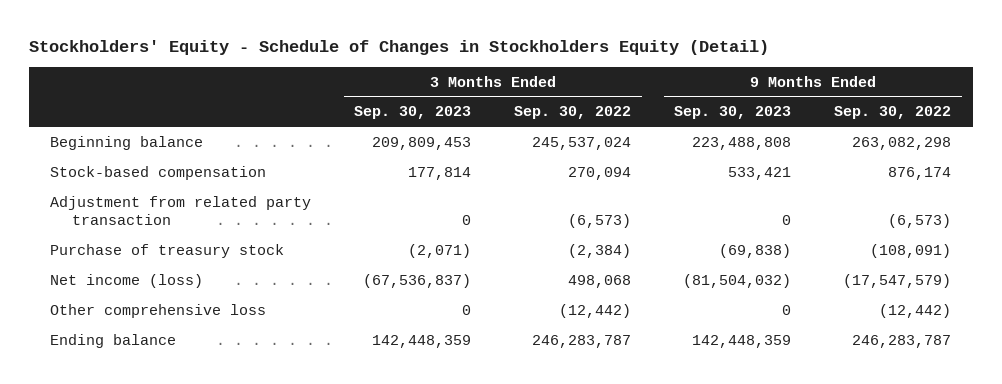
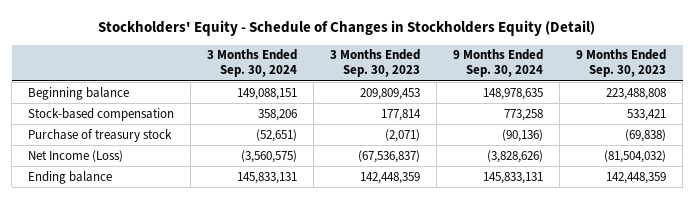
- | 3 Months Ended Sep. 30, 2023 | 3 Months Ended Sep. 30, 2022 | 9 Months Ended Sep. 30, 2023 | 9 Months Ended Sep. 30, 2022
+ | 3 Months Ended Sep. 30, 2024 | 3 Months Ended Sep. 30, 2023 | 9 Months Ended Sep. 30, 2024 | 9 Months Ended Sep. 30, 2023
- Adjustment from related party transaction | 0 | (6,573) | 0 | (6,573)
- Net income (loss) | (67,536,837) | 498,068 | (81,504,032) | (17,547,579)
- Other comprehensive loss | 0 | (12,442) | 0 | (12,442)
+ Net Income (Loss) | (3,560,575) | (67,536,837) | (3,828,626) | (81,504,032)

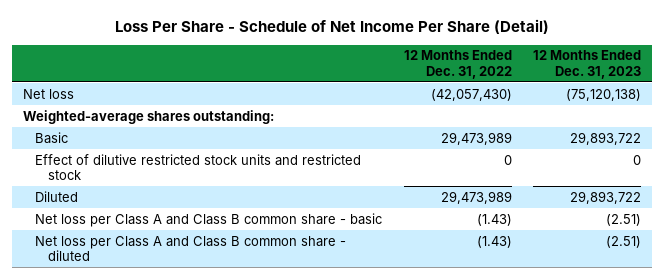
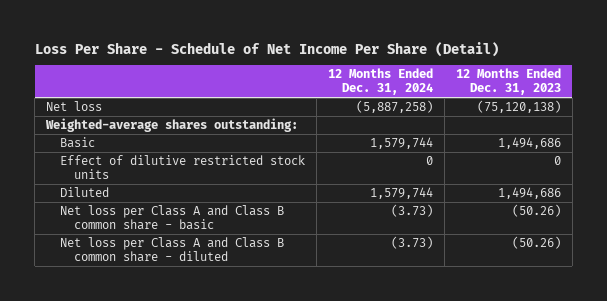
- | 12 Months Ended Dec. 31, 2022 | 12 Months Ended Dec. 31, 2023
+ | 12 Months Ended Dec. 31, 2024 | 12 Months Ended Dec. 31, 2023
- Basic | 29,473,989 | 29,893,722
- Effect of dilutive restricted stock units and restricted stock | 0 | 0
- Diluted | 29,473,989 | 29,893,722
- Net loss per Class A and Class B common share - basic | (1.43) | (2.51)
- Net loss per Class A and Class B common share - diluted | (1.43) | (2.51)
+ Basic | 1,579,744 | 1,494,686
+ Effect of dilutive restricted stock units | 0 | 0
+ Diluted | 1,579,744 | 1,494,686
+ Net loss per Class A and Class B common share - basic | (3.73) | (50.26)
+ Net loss per Class A and Class B common share - diluted | (3.73) | (50.26)

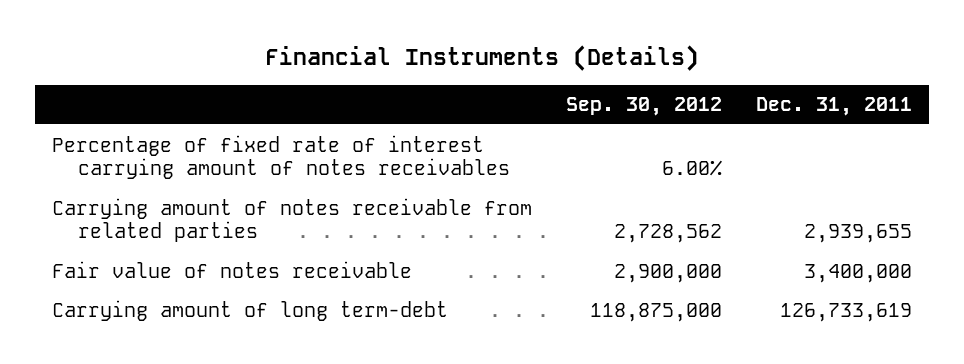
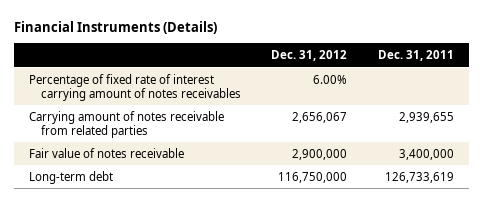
- | Sep. 30, 2012 | Dec. 31, 2011
+ | Dec. 31, 2012 | Dec. 31, 2011
- Carrying amount of long term-debt | 118,875,000 | 126,733,619
+ Long-term debt | 116,750,000 | 126,733,619

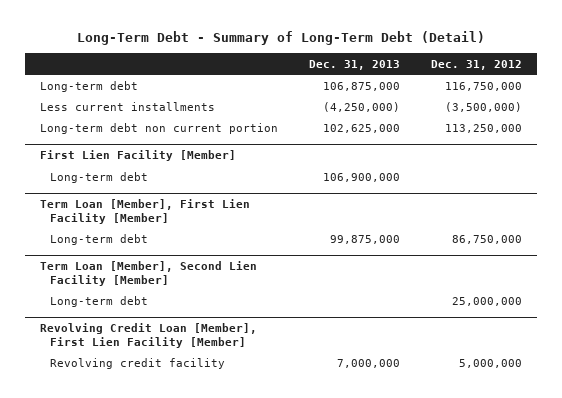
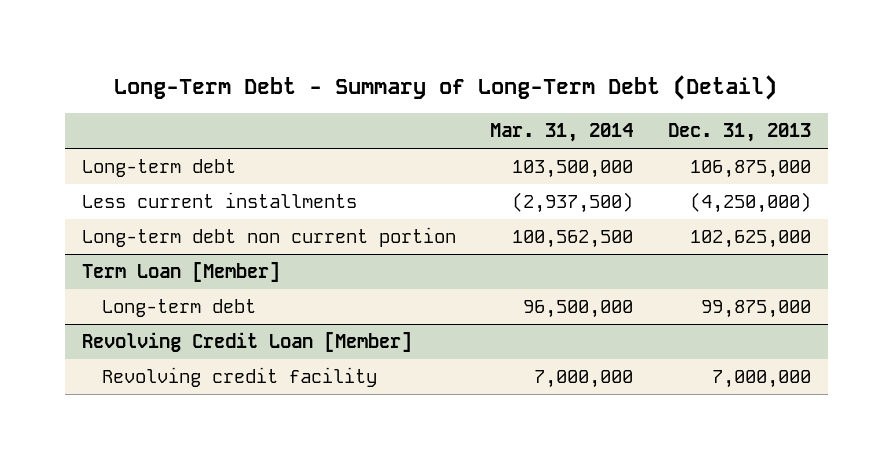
- | Dec. 31, 2013 | Dec. 31, 2012
+ | Mar. 31, 2014 | Dec. 31, 2013
- First Lien Facility [Member]
- Long-term debt | 106,900,000 |
- Term Loan [Member], First Lien Facility [Member]
+ Term Loan [Member]
- Term Loan [Member], Second Lien Facility [Member]
- Long-term debt | | 25,000,000
- Revolving Credit Loan [Member], First Lien Facility [Member]
+ Revolving Credit Loan [Member]

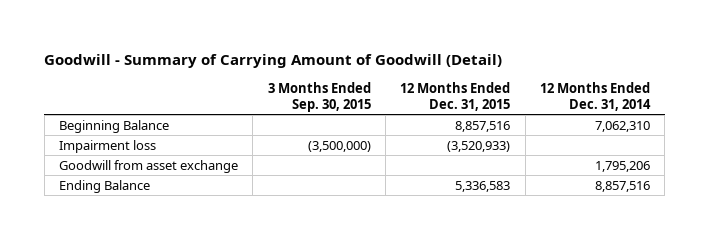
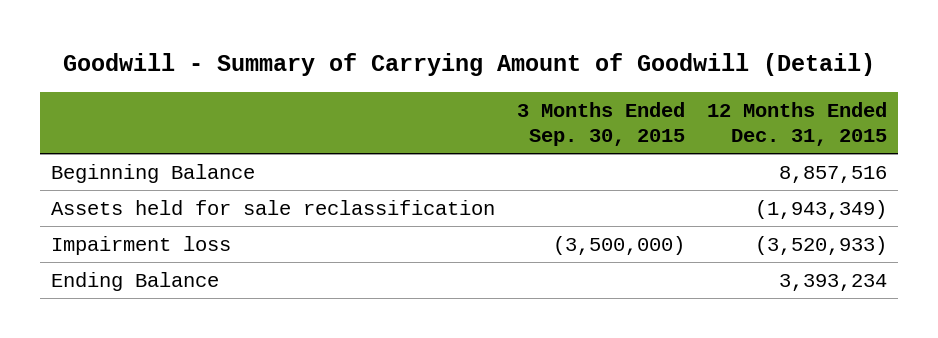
- | 3 Months Ended Sep. 30, 2015 | 12 Months Ended Dec. 31, 2015 | 12 Months Ended Dec. 31, 2014
+ | 3 Months Ended Sep. 30, 2015 | 12 Months Ended Dec. 31, 2015
+ Assets held for sale reclassification | | (1,943,349)
- Goodwill from asset exchange | | | 1,795,206
- Ending Balance | | 5,336,583 | 8,857,516
+ Ending Balance | | 3,393,234

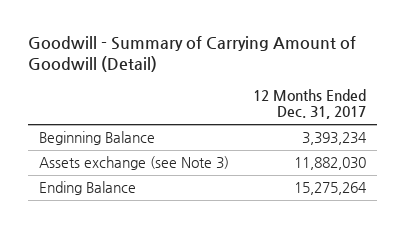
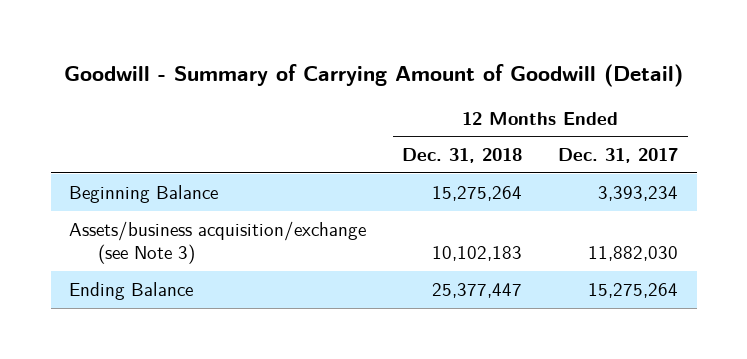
- | 12 Months Ended Dec. 31, 2017
+ | 12 Months Ended Dec. 31, 2018 | 12 Months Ended Dec. 31, 2017
- Assets exchange (see Note 3) | 11,882,030
+ Assets/business acquisition/exchange (see Note 3) | 10,102,183 | 11,882,030

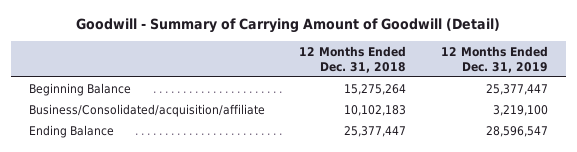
- | 12 Months Ended Dec. 31, 2018 | 12 Months Ended Dec. 31, 2017
+ | 12 Months Ended Dec. 31, 2018 | 12 Months Ended Dec. 31, 2019
- Assets/business acquisition/exchange (see Note 3) | 10,102,183 | 11,882,030
+ Business/Consolidated/acquisition/affiliate | 10,102,183 | 3,219,100

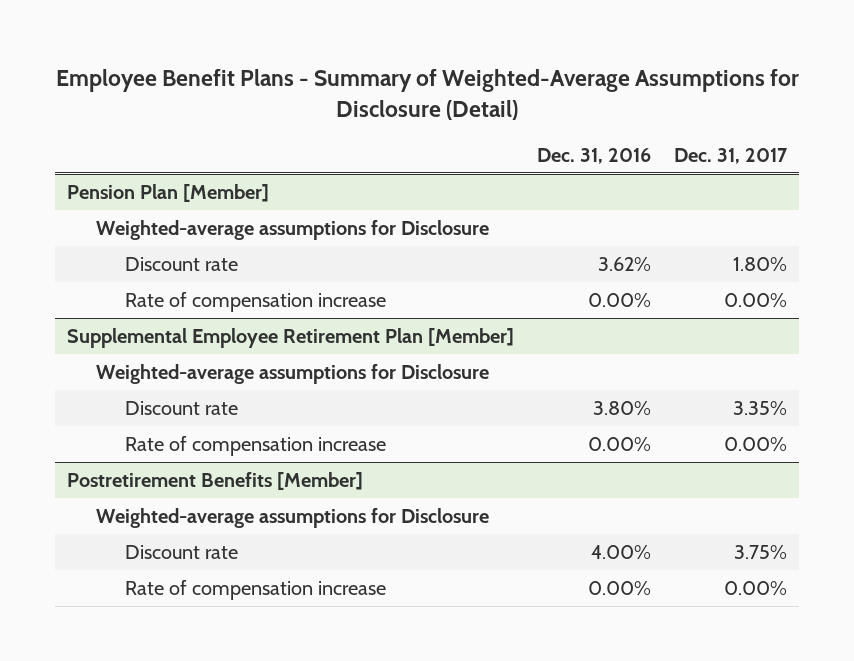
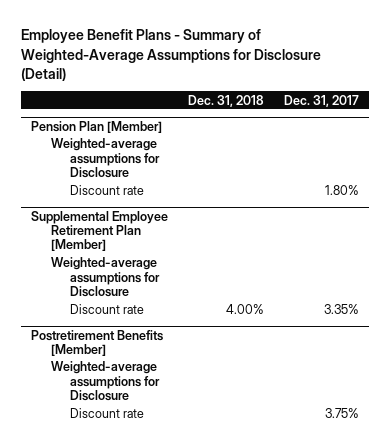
- | Dec. 31, 2016 | Dec. 31, 2017
+ | Dec. 31, 2018 | Dec. 31, 2017
@ Pension Plan [Member]
- Rate of compensation increase | 0.00% | 0.00%
@ Supplemental Employee Retirement Plan [Member]
- Rate of compensation increase | 0.00% | 0.00%
@ Postretirement Benefits [Member]
- Rate of compensation increase | 0.00% | 0.00%

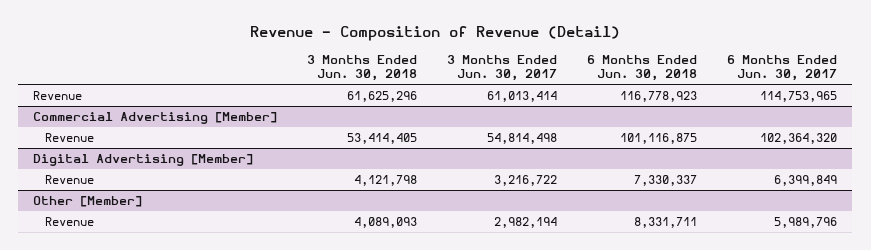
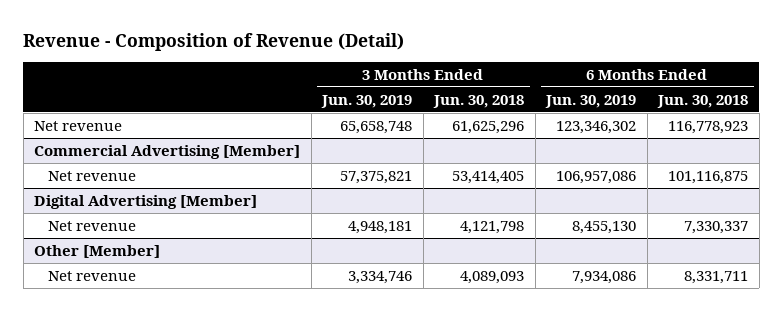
- | 3 Months Ended Jun. 30, 2018 | 3 Months Ended Jun. 30, 2017 | 6 Months Ended Jun. 30, 2018 | 6 Months Ended Jun. 30, 2017
+ | 3 Months Ended Jun. 30, 2019 | 3 Months Ended Jun. 30, 2018 | 6 Months Ended Jun. 30, 2019 | 6 Months Ended Jun. 30, 2018
- Revenue | 61,625,296 | 61,013,414 | 116,778,923 | 114,753,965
+ Net revenue | 65,658,748 | 61,625,296 | 123,346,302 | 116,778,923
@ Commercial Advertising [Member]
- Revenue | 53,414,405 | 54,814,498 | 101,116,875 | 102,364,320
+ Net revenue | 57,375,821 | 53,414,405 | 106,957,086 | 101,116,875
@ Digital Advertising [Member]
- Revenue | 4,121,798 | 3,216,722 | 7,330,337 | 6,399,849
+ Net revenue | 4,948,181 | 4,121,798 | 8,455,130 | 7,330,337
@ Other [Member]
- Revenue | 4,089,093 | 2,982,194 | 8,331,711 | 5,989,796
+ Net revenue | 3,334,746 | 4,089,093 | 7,934,086 | 8,331,711

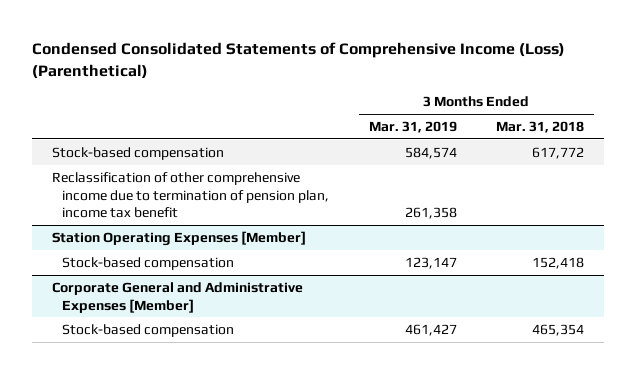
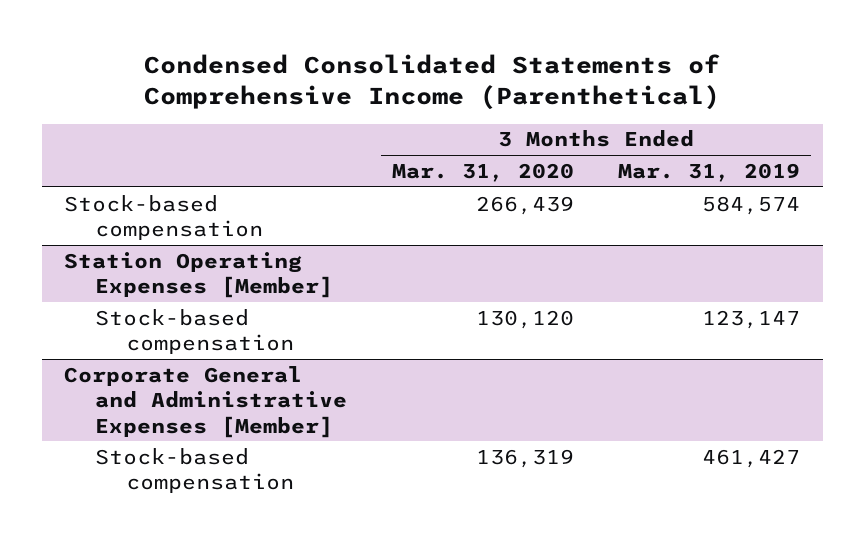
- Condensed Consolidated Statements of Comprehensive Income (Loss) (Parenthetical)
+ Condensed Consolidated Statements of Comprehensive Income (Parenthetical)
- | 3 Months Ended Mar. 31, 2019 | 3 Months Ended Mar. 31, 2018
+ | 3 Months Ended Mar. 31, 2020 | 3 Months Ended Mar. 31, 2019
- Reclassification of other comprehensive income due to termination of pension plan, income tax benefit | 261,358 |

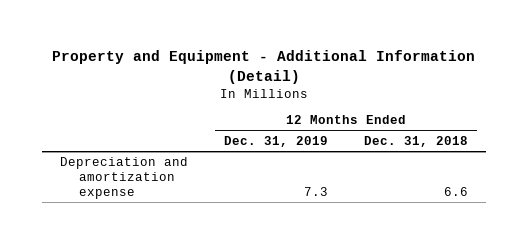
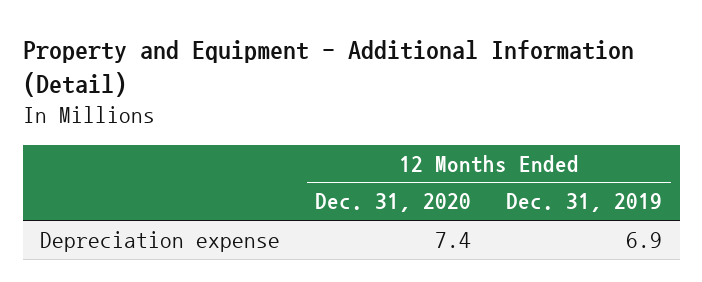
- | 12 Months Ended Dec. 31, 2019 | 12 Months Ended Dec. 31, 2018
+ | 12 Months Ended Dec. 31, 2020 | 12 Months Ended Dec. 31, 2019
- Depreciation and amortization expense | 7.3 | 6.6
+ Depreciation expense | 7.4 | 6.9

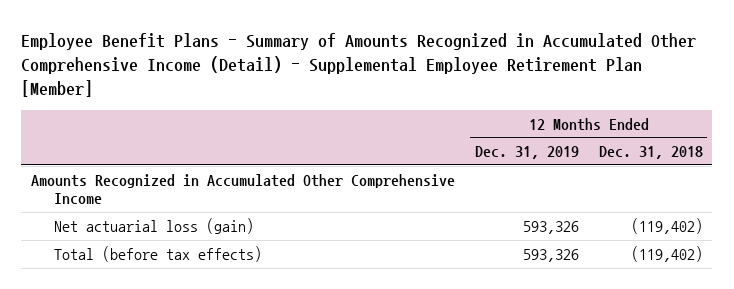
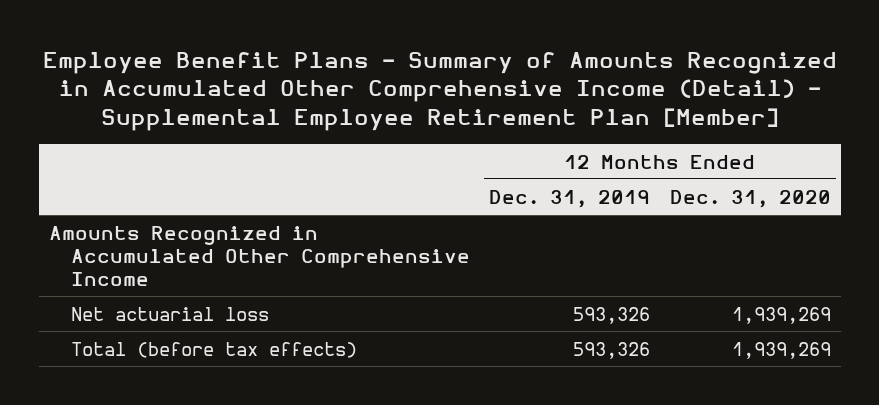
- | 12 Months Ended Dec. 31, 2019 | 12 Months Ended Dec. 31, 2018
+ | 12 Months Ended Dec. 31, 2019 | 12 Months Ended Dec. 31, 2020
- Net actuarial loss (gain) | 593,326 | (119,402)
+ Net actuarial loss | 593,326 | 1,939,269

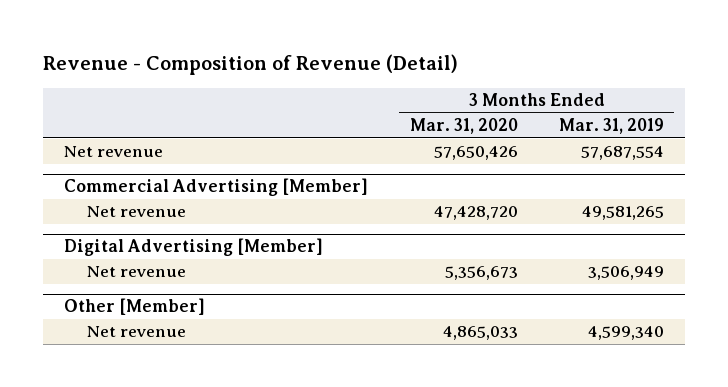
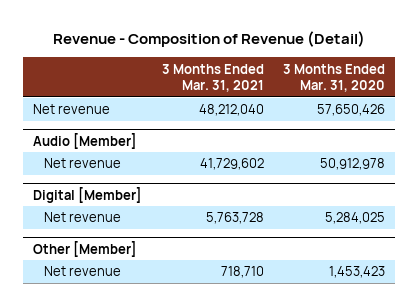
- | 3 Months Ended Mar. 31, 2020 | 3 Months Ended Mar. 31, 2019
+ | 3 Months Ended Mar. 31, 2021 | 3 Months Ended Mar. 31, 2020
- Commercial Advertising [Member]
- Net revenue | 47,428,720 | 49,581,265
- Digital Advertising [Member]
- Net revenue | 5,356,673 | 3,506,949
+ Audio [Member]
+ Net revenue | 41,729,602 | 50,912,978
+ Digital [Member]
+ Net revenue | 5,763,728 | 5,284,025
@ Other [Member]
- Net revenue | 4,865,033 | 4,599,340
+ Net revenue | 718,710 | 1,453,423

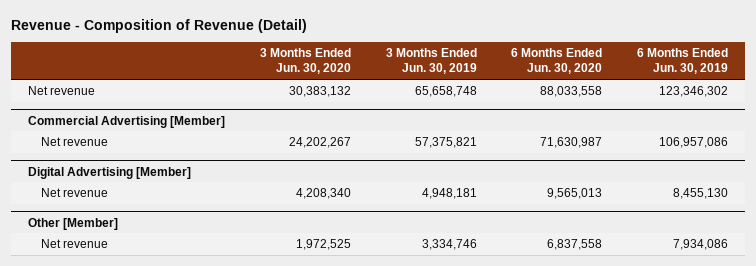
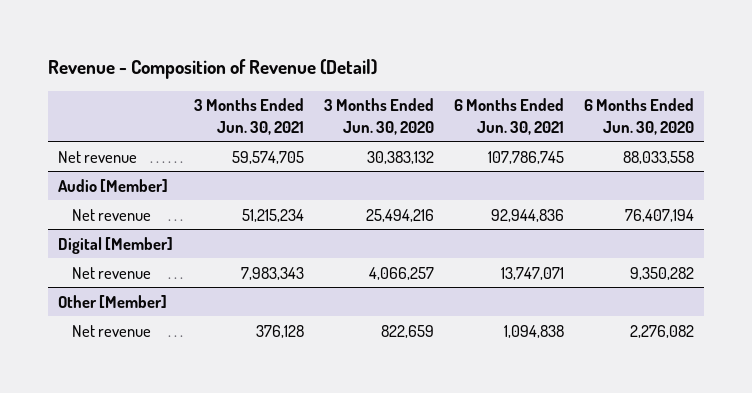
- | 3 Months Ended Jun. 30, 2020 | 3 Months Ended Jun. 30, 2019 | 6 Months Ended Jun. 30, 2020 | 6 Months Ended Jun. 30, 2019
+ | 3 Months Ended Jun. 30, 2021 | 3 Months Ended Jun. 30, 2020 | 6 Months Ended Jun. 30, 2021 | 6 Months Ended Jun. 30, 2020
- Commercial Advertising [Member]
- Net revenue | 24,202,267 | 57,375,821 | 71,630,987 | 106,957,086
- Digital Advertising [Member]
- Net revenue | 4,208,340 | 4,948,181 | 9,565,013 | 8,455,130
+ Audio [Member]
+ Net revenue | 51,215,234 | 25,494,216 | 92,944,836 | 76,407,194
+ Digital [Member]
+ Net revenue | 7,983,343 | 4,066,257 | 13,747,071 | 9,350,282
@ Other [Member]
- Net revenue | 1,972,525 | 3,334,746 | 6,837,558 | 7,934,086
+ Net revenue | 376,128 | 822,659 | 1,094,838 | 2,276,082

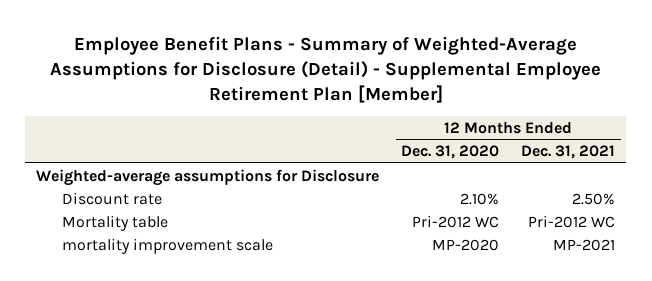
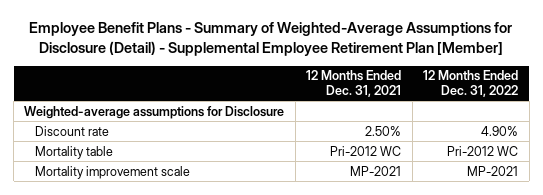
- | 12 Months Ended Dec. 31, 2020 | 12 Months Ended Dec. 31, 2021
+ | 12 Months Ended Dec. 31, 2021 | 12 Months Ended Dec. 31, 2022
- mortality improvement scale | MP-2020 | MP-2021
+ Mortality improvement scale | MP-2021 | MP-2021

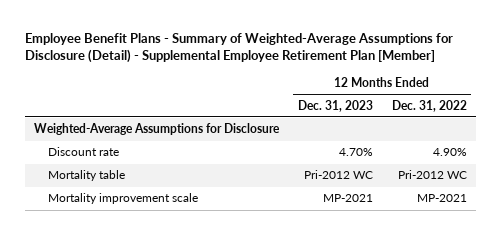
- | 12 Months Ended Dec. 31, 2021 | 12 Months Ended Dec. 31, 2022
+ | 12 Months Ended Dec. 31, 2023 | 12 Months Ended Dec. 31, 2022
- Weighted-average assumptions for Disclosure
+ Weighted-Average Assumptions for Disclosure

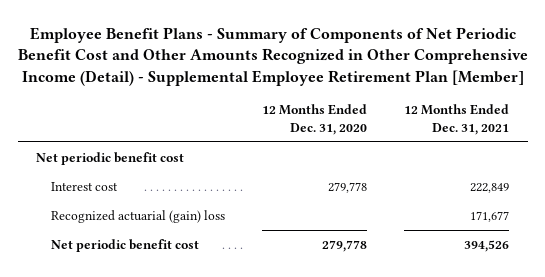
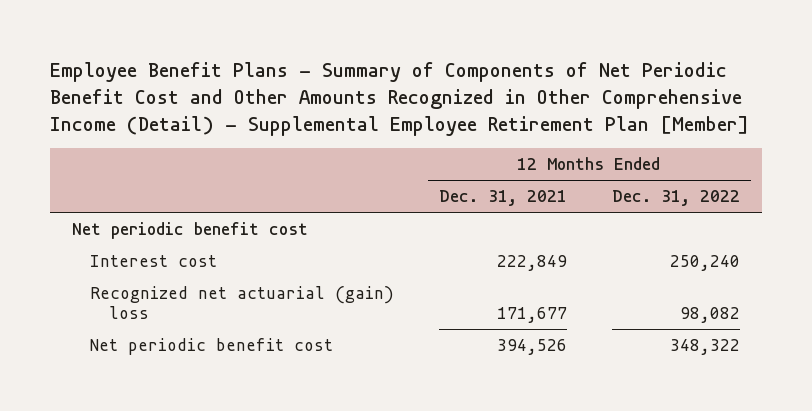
- | 12 Months Ended Dec. 31, 2020 | 12 Months Ended Dec. 31, 2021
+ | 12 Months Ended Dec. 31, 2021 | 12 Months Ended Dec. 31, 2022
- Recognized actuarial (gain) loss | | 171,677
+ Recognized net actuarial (gain) loss | 171,677 | 98,082

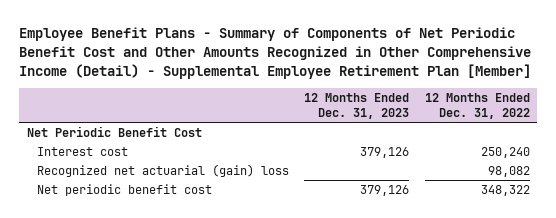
- | 12 Months Ended Dec. 31, 2021 | 12 Months Ended Dec. 31, 2022
+ | 12 Months Ended Dec. 31, 2023 | 12 Months Ended Dec. 31, 2022
- Net periodic benefit cost
+ Net Periodic Benefit Cost

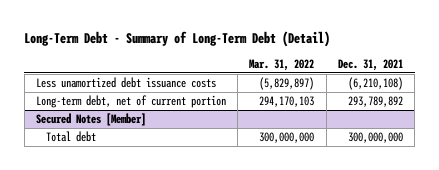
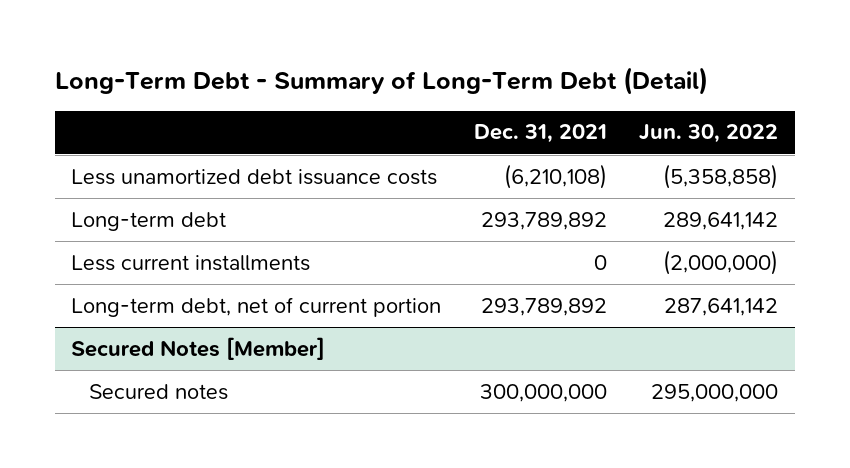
- | Mar. 31, 2022 | Dec. 31, 2021
+ | Dec. 31, 2021 | Jun. 30, 2022
+ Long-term debt | 293,789,892 | 289,641,142
+ Less current installments | 0 | (2,000,000)
@ Secured Notes [Member]
- Total debt | 300,000,000 | 300,000,000
+ Secured notes | 300,000,000 | 295,000,000

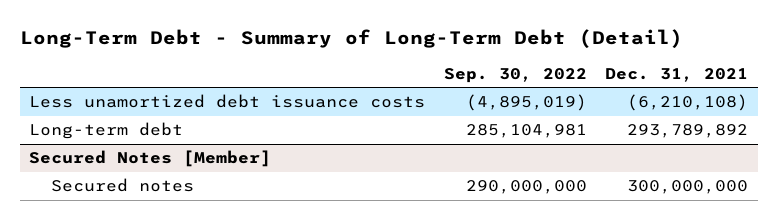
- | Dec. 31, 2021 | Jun. 30, 2022
+ | Sep. 30, 2022 | Dec. 31, 2021
- Less current installments | 0 | (2,000,000)
- Long-term debt, net of current portion | 293,789,892 | 287,641,142

